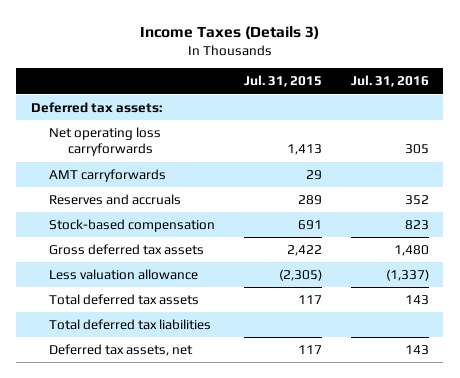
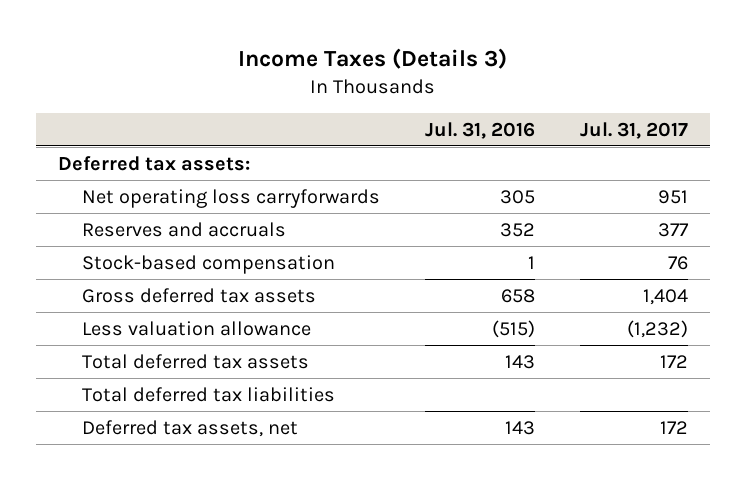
- | Jul. 31, 2015 | Jul. 31, 2016
+ | Jul. 31, 2016 | Jul. 31, 2017
- AMT carryforwards | 29 |
- Stock-based compensation | 691 | 823
- Gross deferred tax assets | 2,422 | 1,480
- Less valuation allowance | (2,305) | (1,337)
+ Stock-based compensation | 1 | 76
+ Gross deferred tax assets | 658 | 1,404
+ Less valuation allowance | (515) | (1,232)

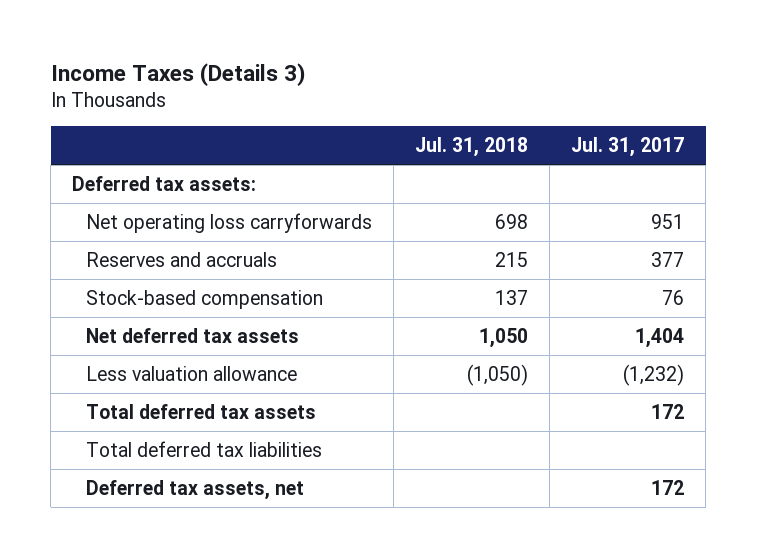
- | Jul. 31, 2016 | Jul. 31, 2017
+ | Jul. 31, 2018 | Jul. 31, 2017
- Gross deferred tax assets | 658 | 1,404
+ Net deferred tax assets | 1,050 | 1,404

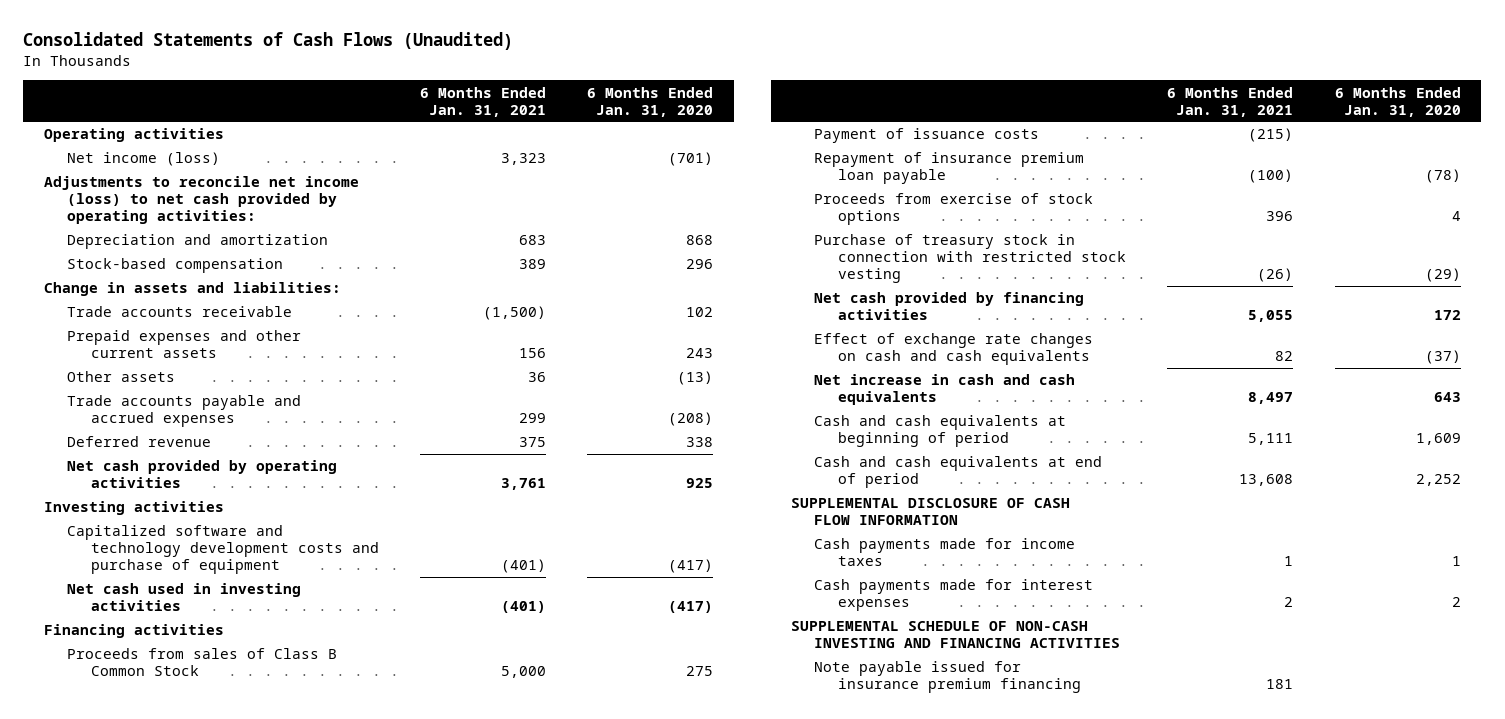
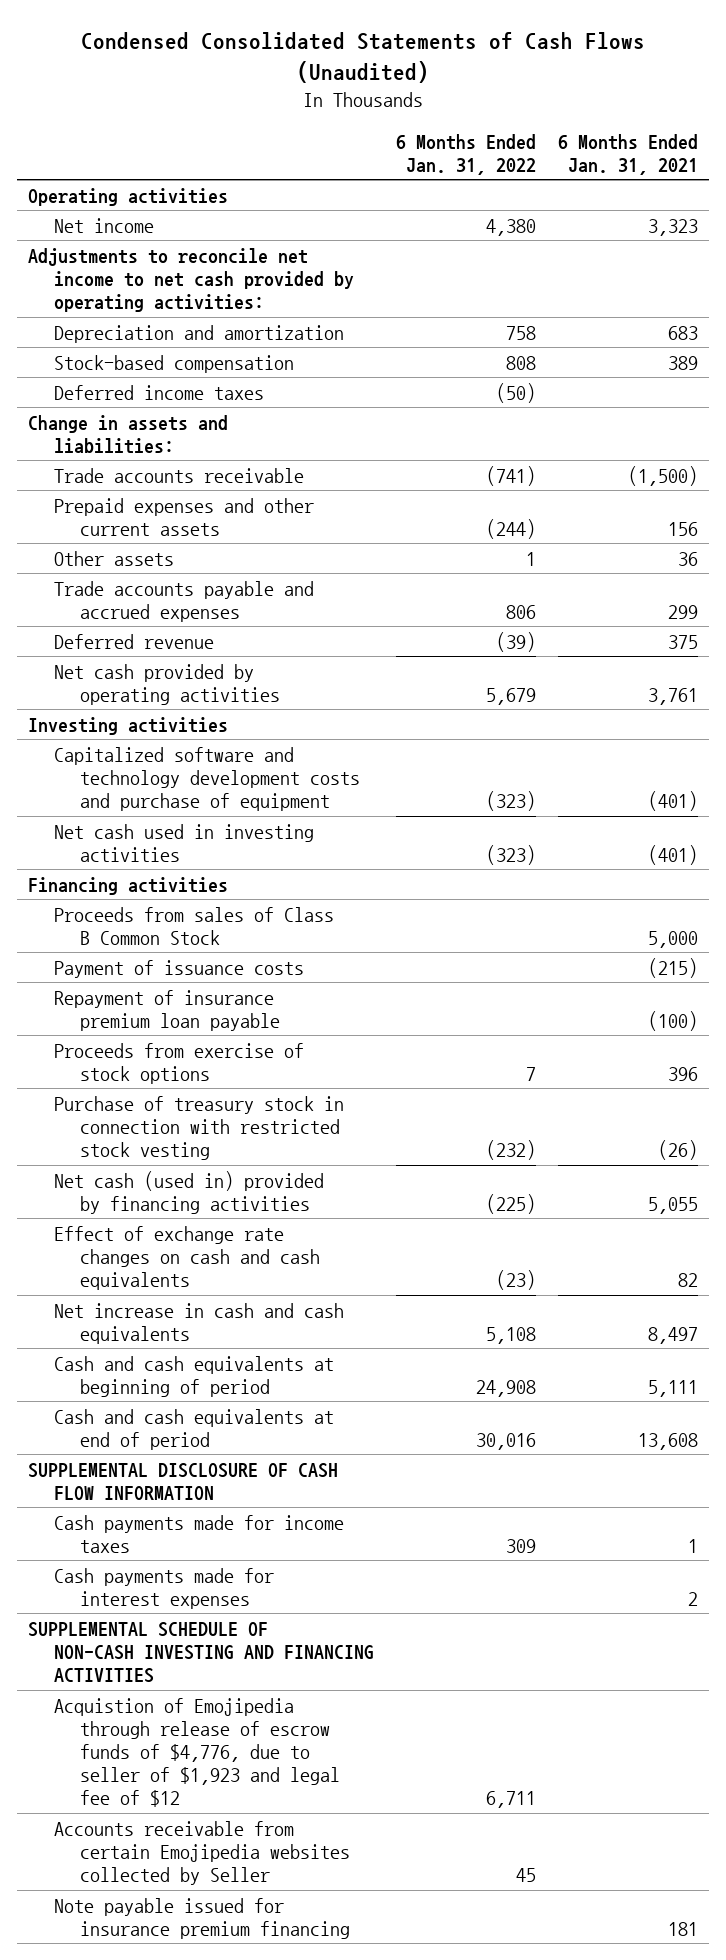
- Consolidated Statements of Cash Flows (Unaudited)
+ Condensed Consolidated Statements of Cash Flows (Unaudited)
- | 6 Months Ended Jan. 31, 2021 | 6 Months Ended Jan. 31, 2020
+ | 6 Months Ended Jan. 31, 2022 | 6 Months Ended Jan. 31, 2021
- Net income (loss) | 3,323 | (701)
- Adjustments to reconcile net income (loss) to net cash provided by operating activities:
+ Net income | 4,380 | 3,323
+ Adjustments to reconcile net income to net cash provided by operating activities:
+ Deferred income taxes | (50) |
- Net cash provided by financing activities | 5,055 | 172
+ Net cash (used in) provided by financing activities | (225) | 5,055
+ Acquistion of Emojipedia through release of escrow funds of $4,776, due to seller of $1,923 and legal fee of $12 | 6,711 |
+ Accounts receivable from certain Emojipedia websites collected by Seller | 45 |

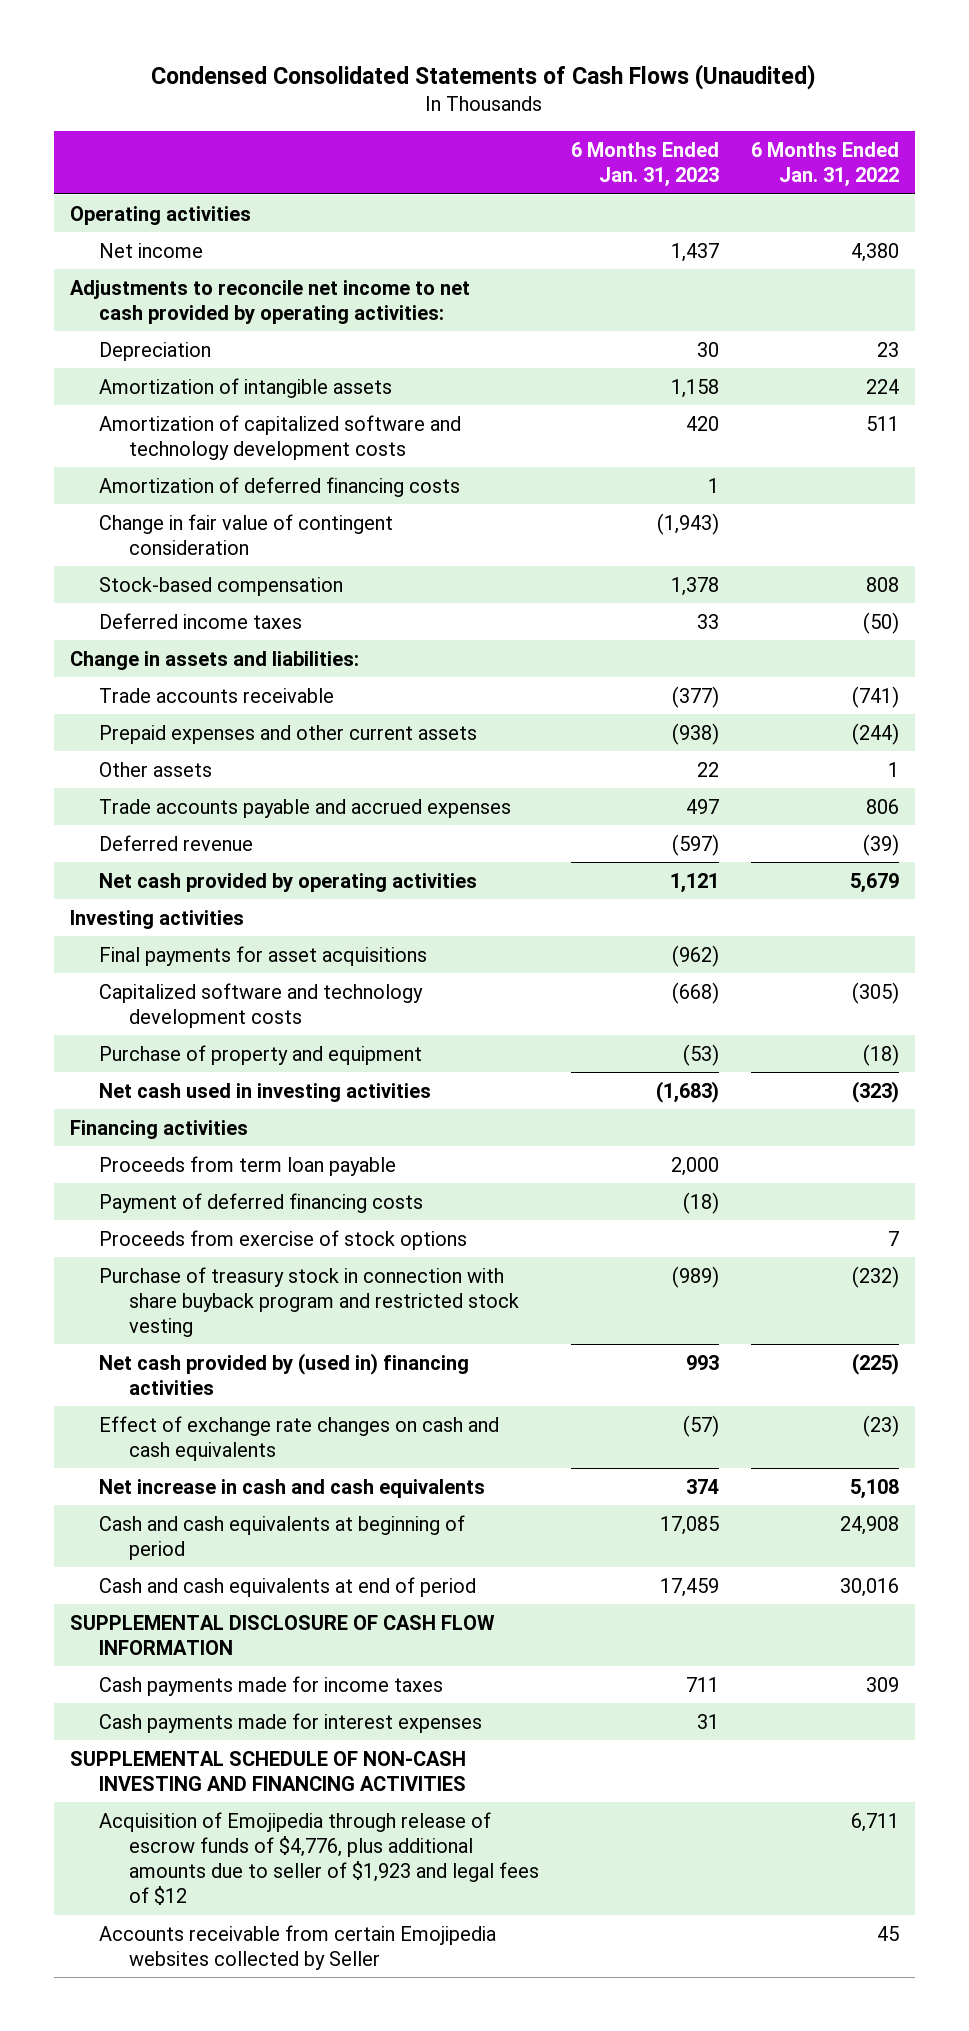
- | 6 Months Ended Jan. 31, 2022 | 6 Months Ended Jan. 31, 2021
+ | 6 Months Ended Jan. 31, 2023 | 6 Months Ended Jan. 31, 2022
- Depreciation and amortization | 758 | 683
+ Depreciation | 30 | 23
+ Amortization of intangible assets | 1,158 | 224
+ Amortization of capitalized software and technology development costs | 420 | 511
+ Amortization of deferred financing costs | 1 |
+ Change in fair value of contingent consideration | (1,943) |
- Capitalized software and technology development costs and purchase of equipment | (323) | (401)
+ Final payments for asset acquisitions | (962) |
+ Capitalized software and technology development costs | (668) | (305)
+ Purchase of property and equipment | (53) | (18)
- Proceeds from sales of Class B Common Stock | | 5,000
- Payment of issuance costs | | (215)
- Repayment of insurance premium loan payable | | (100)
+ Proceeds from term loan payable | 2,000 |
+ Payment of deferred financing costs | (18) |
- Purchase of treasury stock in connection with restricted stock vesting | (232) | (26)
- Net cash (used in) provided by financing activities | (225) | 5,055
+ Purchase of treasury stock in connection with share buyback program and restricted stock vesting | (989) | (232)
+ Net cash provided by (used in) financing activities | 993 | (225)
- Acquistion of Emojipedia through release of escrow funds of $4,776, due to seller of $1,923 and legal fee of $12 | 6,711 |
+ Acquisition of Emojipedia through release of escrow funds of $4,776, plus additional amounts due to seller of $1,923 and legal fees of $12 | | 6,711
- Note payable issued for insurance premium financing | | 181

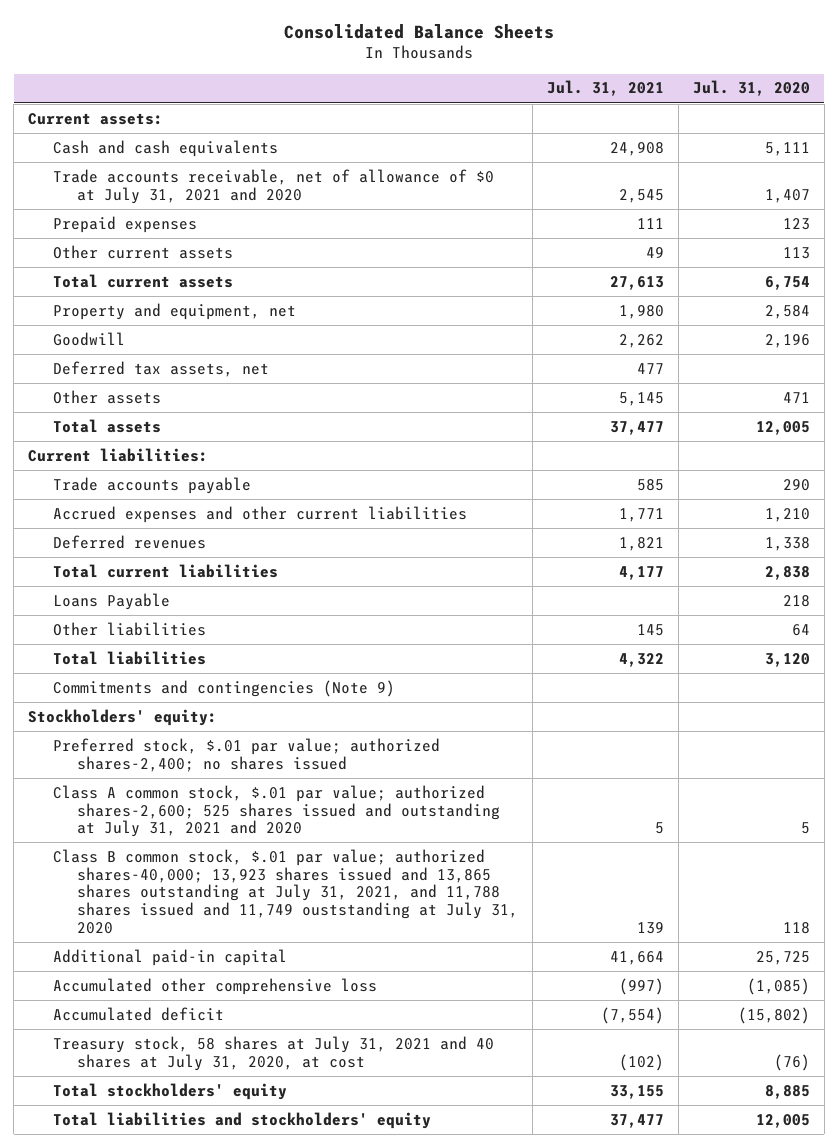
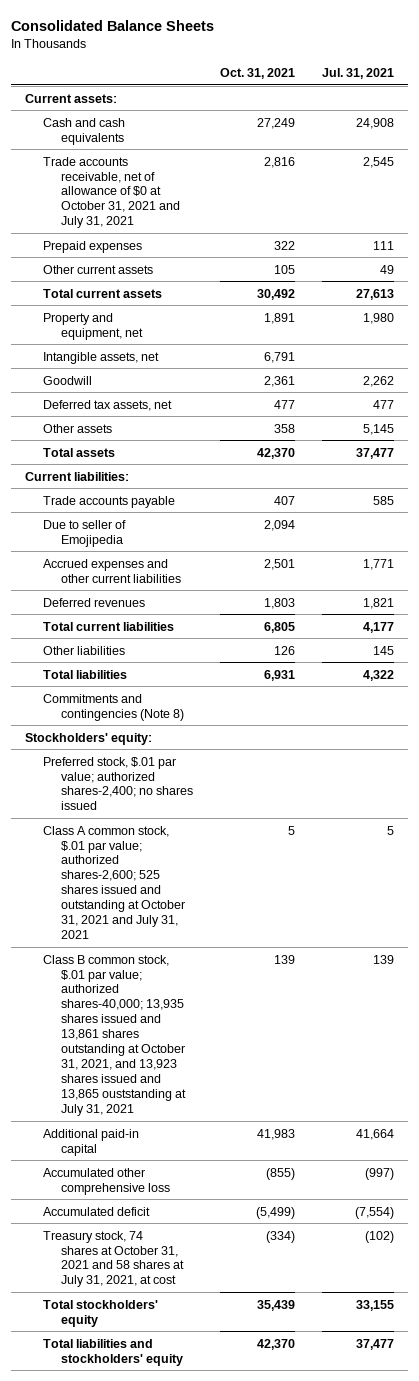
- | Jul. 31, 2021 | Jul. 31, 2020
+ | Oct. 31, 2021 | Jul. 31, 2021
- Trade accounts receivable, net of allowance of $0 at July 31, 2021 and 2020 | 2,545 | 1,407
+ Trade accounts receivable, net of allowance of $0 at October 31, 2021 and July 31, 2021 | 2,816 | 2,545
+ Intangible assets, net | 6,791 |
+ Due to seller of Emojipedia | 2,094 |
- Loans Payable | | 218
- Commitments and contingencies (Note 9)
+ Commitments and contingencies (Note 8)
- Class A common stock, $.01 par value; authorized shares-2,600; 525 shares issued and outstanding at July 31, 2021 and 2020 | 5 | 5
- Class B common stock, $.01 par value; authorized shares-40,000; 13,923 shares issued and 13,865 shares outstanding at July 31, 2021, and 11,788 shares issued and 11,749 ouststanding at July 31, 2020 | 139 | 118
+ Class A common stock, $.01 par value; authorized shares-2,600; 525 shares issued and outstanding at October 31, 2021 and July 31, 2021 | 5 | 5
+ Class B common stock, $.01 par value; authorized shares-40,000; 13,935 shares issued and 13,861 shares outstanding at October 31, 2021, and 13,923 shares issued and 13,865 ouststanding at July 31, 2021 | 139 | 139
- Treasury stock, 58 shares at July 31, 2021 and 40 shares at July 31, 2020, at cost | (102) | (76)
+ Treasury stock, 74 shares at October 31, 2021 and 58 shares at July 31, 2021, at cost | (334) | (102)

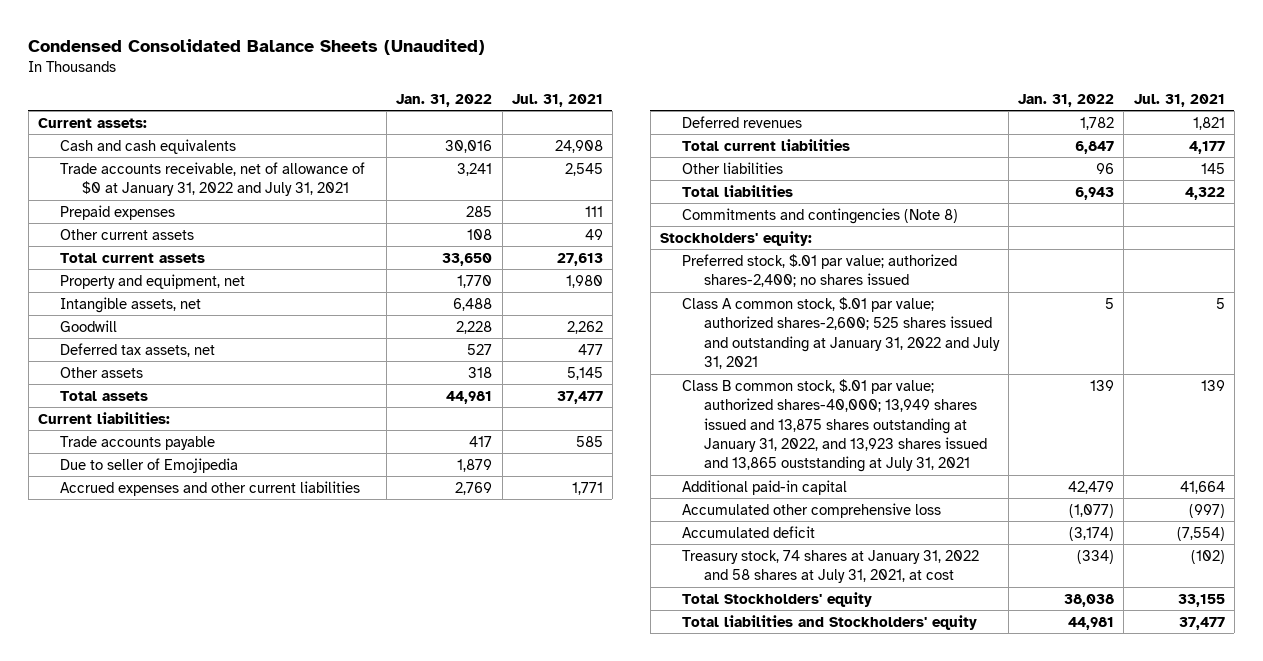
- Consolidated Balance Sheets
+ Condensed Consolidated Balance Sheets (Unaudited)
- | Oct. 31, 2021 | Jul. 31, 2021
+ | Jan. 31, 2022 | Jul. 31, 2021
- Trade accounts receivable, net of allowance of $0 at October 31, 2021 and July 31, 2021 | 2,816 | 2,545
+ Trade accounts receivable, net of allowance of $0 at January 31, 2022 and July 31, 2021 | 3,241 | 2,545
- Class A common stock, $.01 par value; authorized shares-2,600; 525 shares issued and outstanding at October 31, 2021 and July 31, 2021 | 5 | 5
- Class B common stock, $.01 par value; authorized shares-40,000; 13,935 shares issued and 13,861 shares outstanding at October 31, 2021, and 13,923 shares issued and 13,865 ouststanding at July 31, 2021 | 139 | 139
+ Class A common stock, $.01 par value; authorized shares-2,600; 525 shares issued and outstanding at January 31, 2022 and July 31, 2021 | 5 | 5
+ Class B common stock, $.01 par value; authorized shares-40,000; 13,949 shares issued and 13,875 shares outstanding at January 31, 2022, and 13,923 shares issued and 13,865 ouststanding at July 31, 2021 | 139 | 139
- Treasury stock, 74 shares at October 31, 2021 and 58 shares at July 31, 2021, at cost | (334) | (102)
- Total stockholders' equity | 35,439 | 33,155
- Total liabilities and stockholders' equity | 42,370 | 37,477
+ Treasury stock, 74 shares at January 31, 2022 and 58 shares at July 31, 2021, at cost | (334) | (102)
+ Total Stockholders' equity | 38,038 | 33,155
+ Total liabilities and Stockholders' equity | 44,981 | 37,477

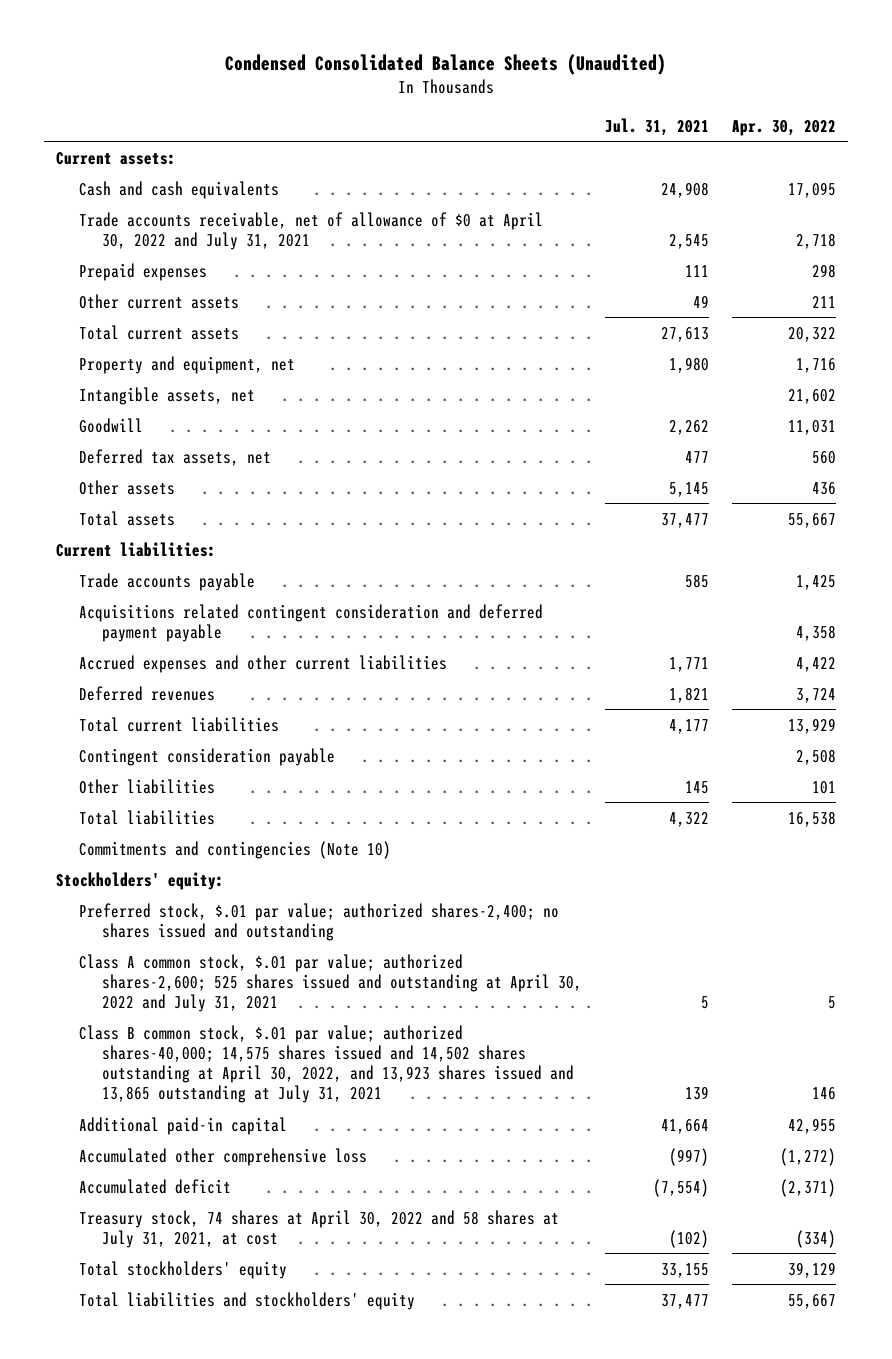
- | Jan. 31, 2022 | Jul. 31, 2021
+ | Jul. 31, 2021 | Apr. 30, 2022
- Trade accounts receivable, net of allowance of $0 at January 31, 2022 and July 31, 2021 | 3,241 | 2,545
+ Trade accounts receivable, net of allowance of $0 at April 30, 2022 and July 31, 2021 | 2,545 | 2,718
- Due to seller of Emojipedia | 1,879 |
+ Acquisitions related contingent consideration and deferred payment payable | | 4,358
+ Contingent consideration payable | | 2,508
- Commitments and contingencies (Note 8)
+ Commitments and contingencies (Note 10)
- Preferred stock, $.01 par value; authorized shares-2,400; no shares issued
- Class A common stock, $.01 par value; authorized shares-2,600; 525 shares issued and outstanding at January 31, 2022 and July 31, 2021 | 5 | 5
- Class B common stock, $.01 par value; authorized shares-40,000; 13,949 shares issued and 13,875 shares outstanding at January 31, 2022, and 13,923 shares issued and 13,865 ouststanding at July 31, 2021 | 139 | 139
+ Preferred stock, $.01 par value; authorized shares-2,400; no shares issued and outstanding
+ Class A common stock, $.01 par value; authorized shares-2,600; 525 shares issued and outstanding at April 30, 2022 and July 31, 2021 | 5 | 5
+ Class B common stock, $.01 par value; authorized shares-40,000; 14,575 shares issued and 14,502 shares outstanding at April 30, 2022, and 13,923 shares issued and 13,865 outstanding at July 31, 2021 | 139 | 146
- Treasury stock, 74 shares at January 31, 2022 and 58 shares at July 31, 2021, at cost | (334) | (102)
- Total Stockholders' equity | 38,038 | 33,155
- Total liabilities and Stockholders' equity | 44,981 | 37,477
+ Treasury stock, 74 shares at April 30, 2022 and 58 shares at July 31, 2021, at cost | (102) | (334)
+ Total stockholders' equity | 33,155 | 39,129
+ Total liabilities and stockholders' equity | 37,477 | 55,667

